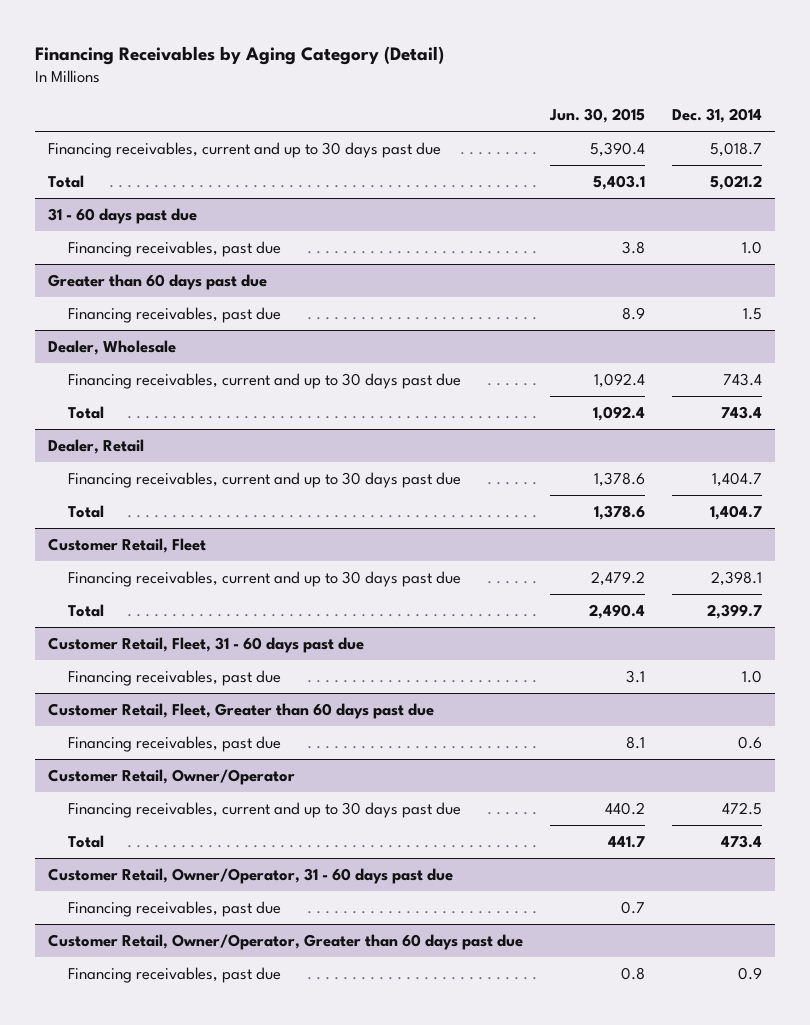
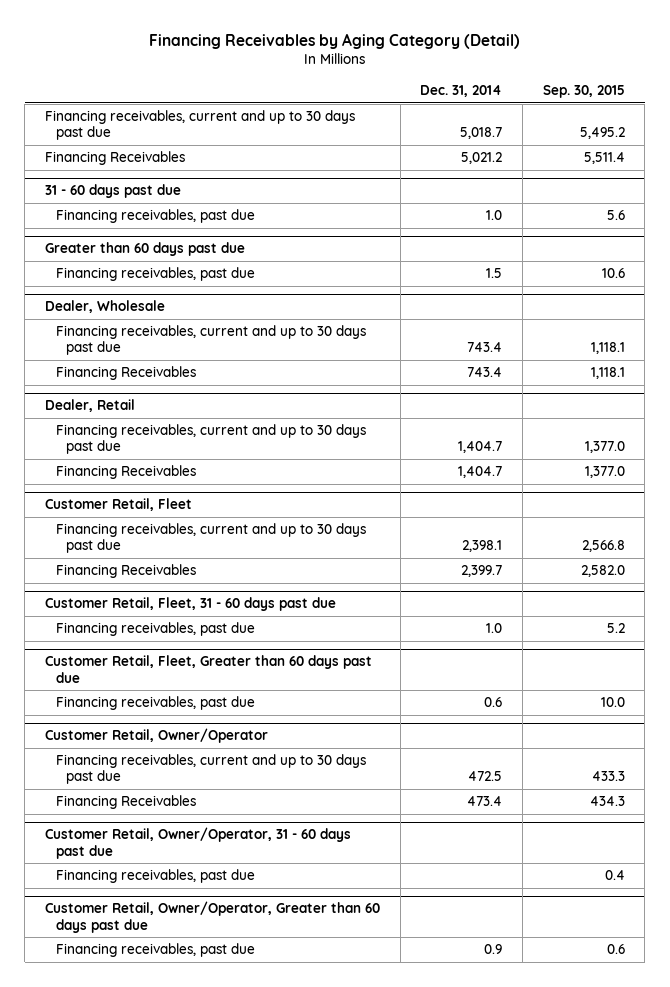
- | Jun. 30, 2015 | Dec. 31, 2014
+ | Dec. 31, 2014 | Sep. 30, 2015
- Total | 5,403.1 | 5,021.2
+ Financing Receivables | 5,021.2 | 5,511.4
@ Dealer, Wholesale
- Total | 1,092.4 | 743.4
+ Financing Receivables | 743.4 | 1,118.1
@ Dealer, Retail
- Total | 1,378.6 | 1,404.7
+ Financing Receivables | 1,404.7 | 1,377.0
@ Customer Retail, Fleet
- Total | 2,490.4 | 2,399.7
+ Financing Receivables | 2,399.7 | 2,582.0
@ Customer Retail, Owner/Operator
- Total | 441.7 | 473.4
+ Financing Receivables | 473.4 | 434.3

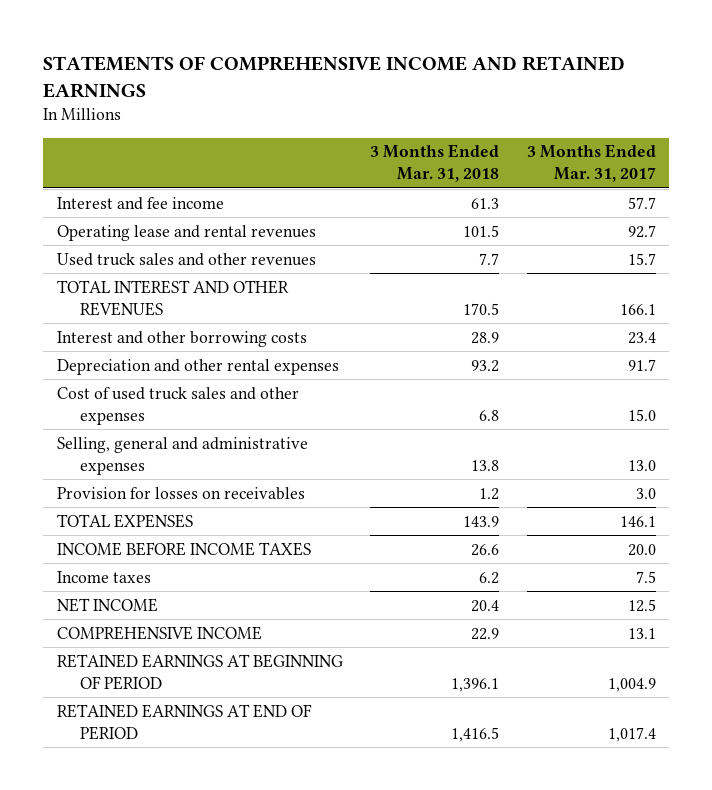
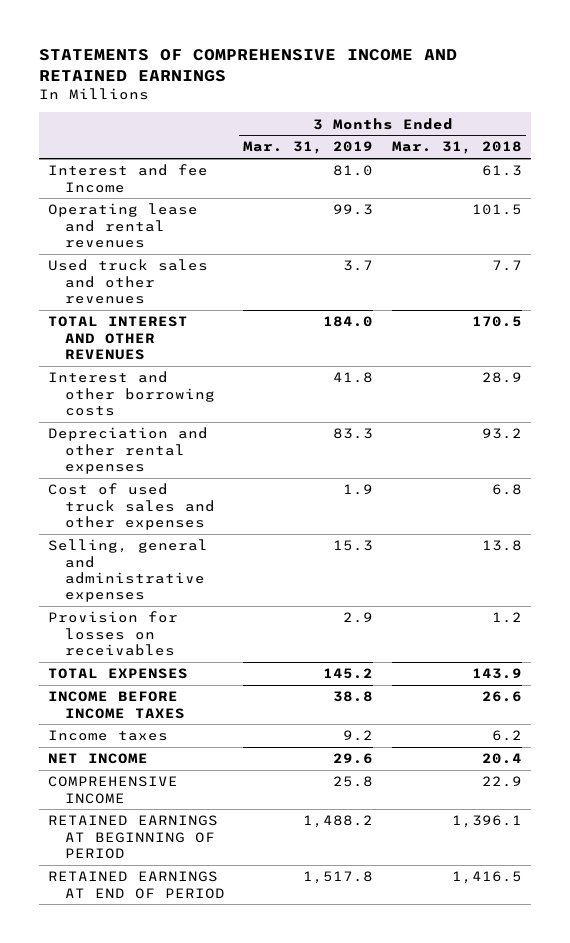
- | 3 Months Ended Mar. 31, 2018 | 3 Months Ended Mar. 31, 2017
+ | 3 Months Ended Mar. 31, 2019 | 3 Months Ended Mar. 31, 2018
- Interest and fee income | 61.3 | 57.7
+ Interest and fee Income | 81.0 | 61.3

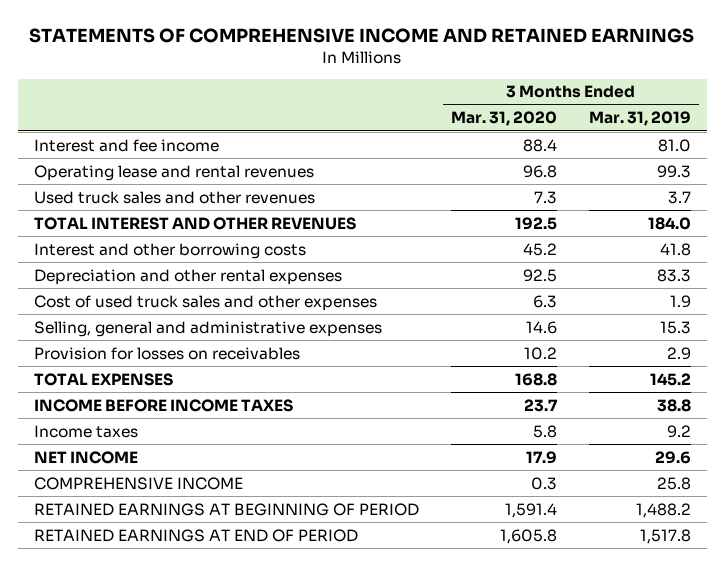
- | 3 Months Ended Mar. 31, 2019 | 3 Months Ended Mar. 31, 2018
+ | 3 Months Ended Mar. 31, 2020 | 3 Months Ended Mar. 31, 2019
- Interest and fee Income | 81.0 | 61.3
+ Interest and fee income | 88.4 | 81.0

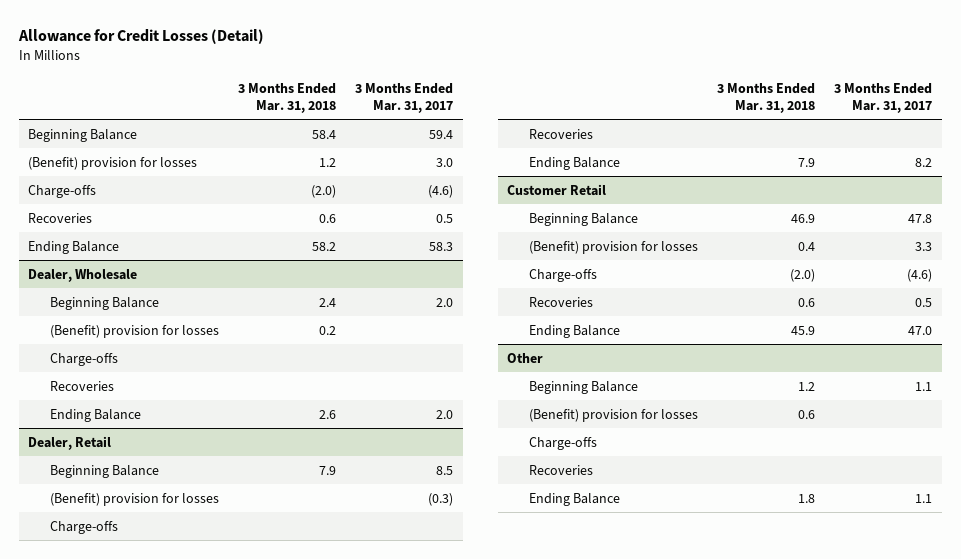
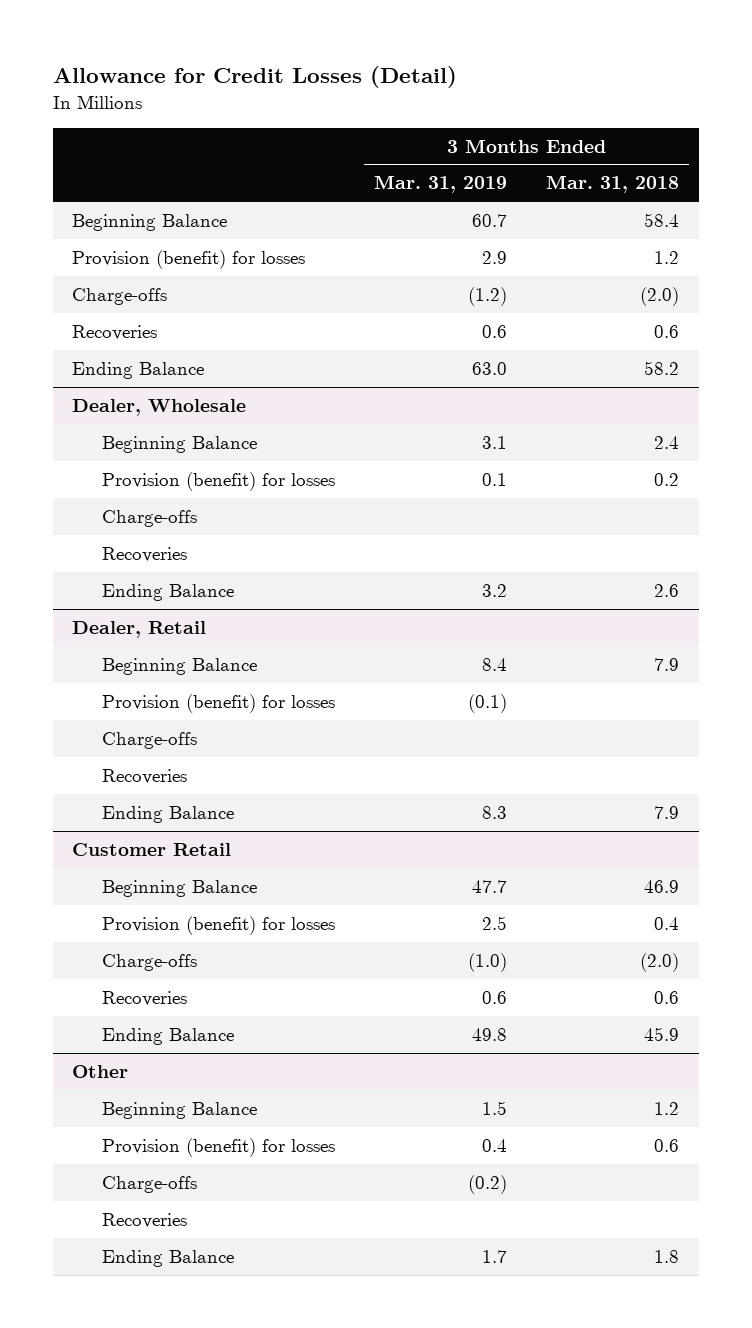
- | 3 Months Ended Mar. 31, 2018 | 3 Months Ended Mar. 31, 2017
+ | 3 Months Ended Mar. 31, 2019 | 3 Months Ended Mar. 31, 2018
- (Benefit) provision for losses | 1.2 | 3.0
+ Provision (benefit) for losses | 2.9 | 1.2
@ Dealer, Wholesale
- (Benefit) provision for losses | 0.2 |
+ Provision (benefit) for losses | 0.1 | 0.2
@ Dealer, Retail
- (Benefit) provision for losses | | (0.3)
+ Provision (benefit) for losses | (0.1) |
@ Customer Retail
- (Benefit) provision for losses | 0.4 | 3.3
+ Provision (benefit) for losses | 2.5 | 0.4
@ Other
- (Benefit) provision for losses | 0.6 |
+ Provision (benefit) for losses | 0.4 | 0.6

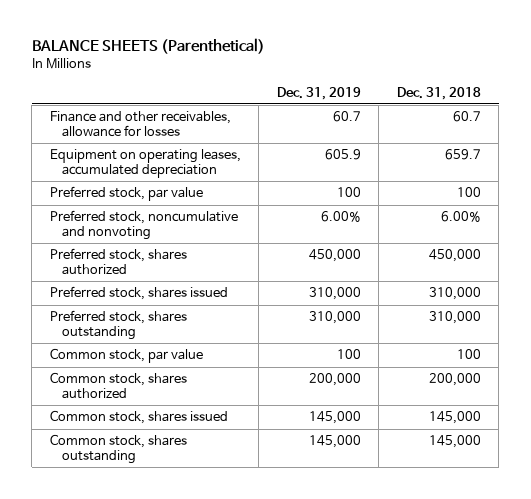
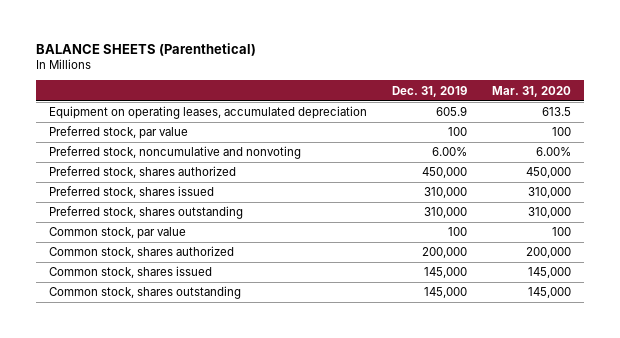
- | Dec. 31, 2019 | Dec. 31, 2018
+ | Dec. 31, 2019 | Mar. 31, 2020
- Finance and other receivables, allowance for losses | 60.7 | 60.7

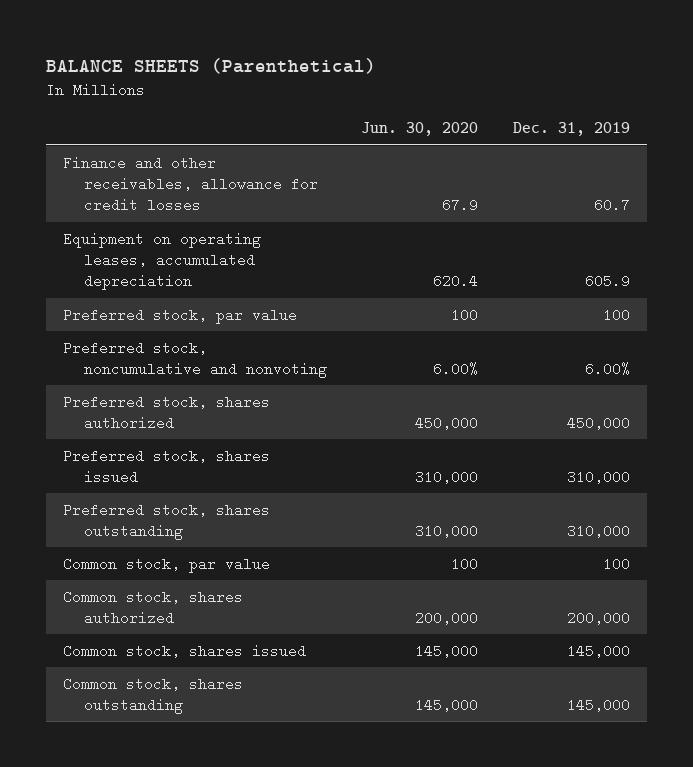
- | Dec. 31, 2019 | Mar. 31, 2020
+ | Jun. 30, 2020 | Dec. 31, 2019
+ Finance and other receivables, allowance for credit losses | 67.9 | 60.7

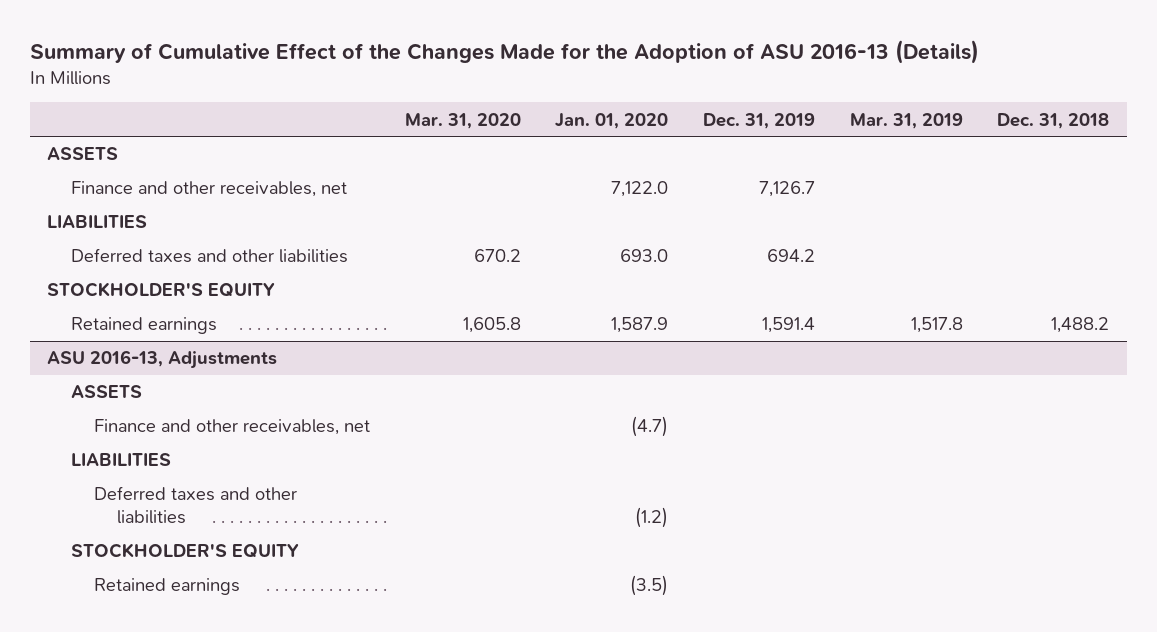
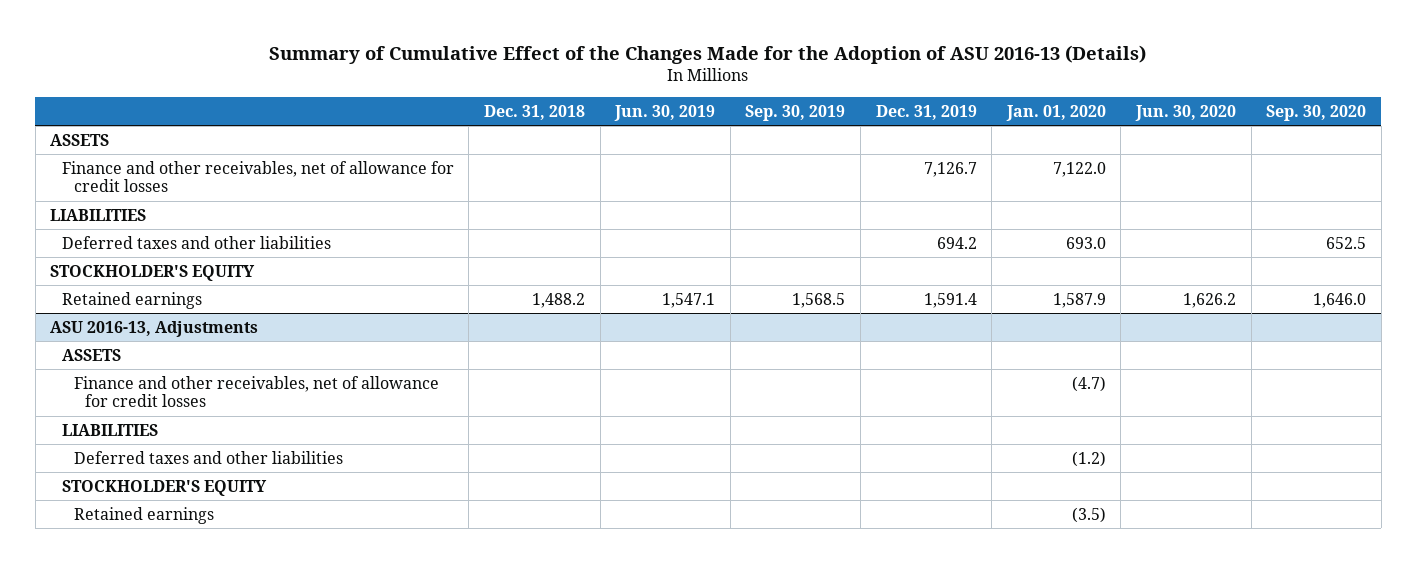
- | Mar. 31, 2020 | Jan. 01, 2020 | Dec. 31, 2019 | Mar. 31, 2019 | Dec. 31, 2018
+ | Dec. 31, 2018 | Jun. 30, 2019 | Sep. 30, 2019 | Dec. 31, 2019 | Jan. 01, 2020 | Jun. 30, 2020 | Sep. 30, 2020
- Finance and other receivables, net | | 7,122.0 | 7,126.7 | |
+ Finance and other receivables, net of allowance for credit losses | | | | 7,126.7 | 7,122.0 | |
@ ASU 2016-13, Adjustments
- Finance and other receivables, net | | (4.7) | | |
+ Finance and other receivables, net of allowance for credit losses | | | | | (4.7) | |

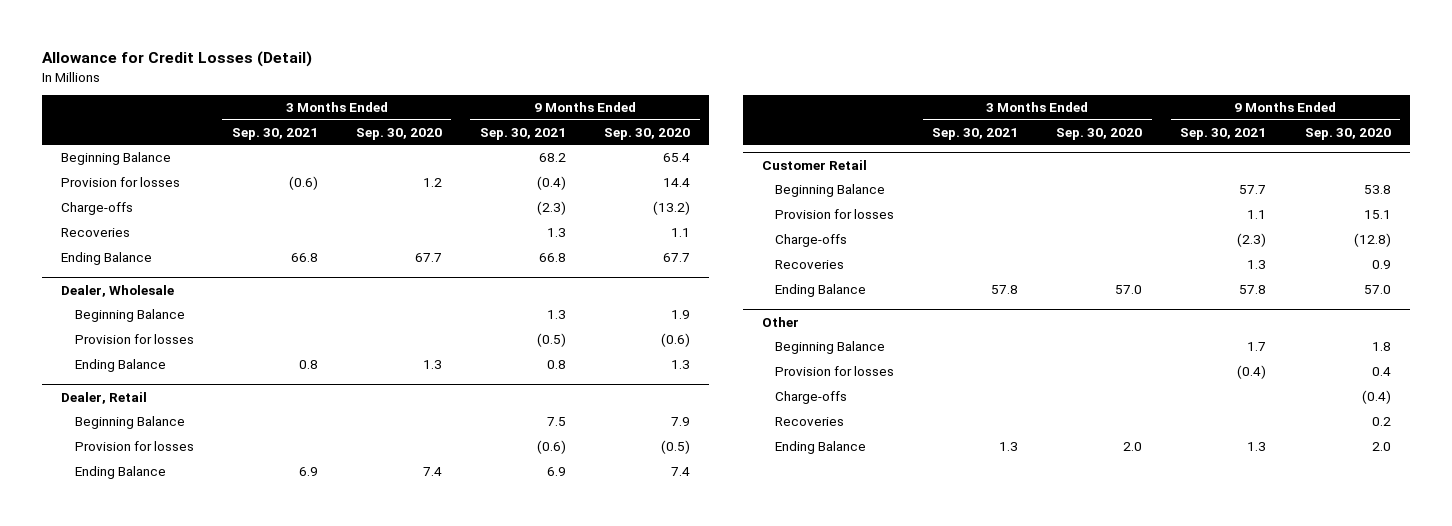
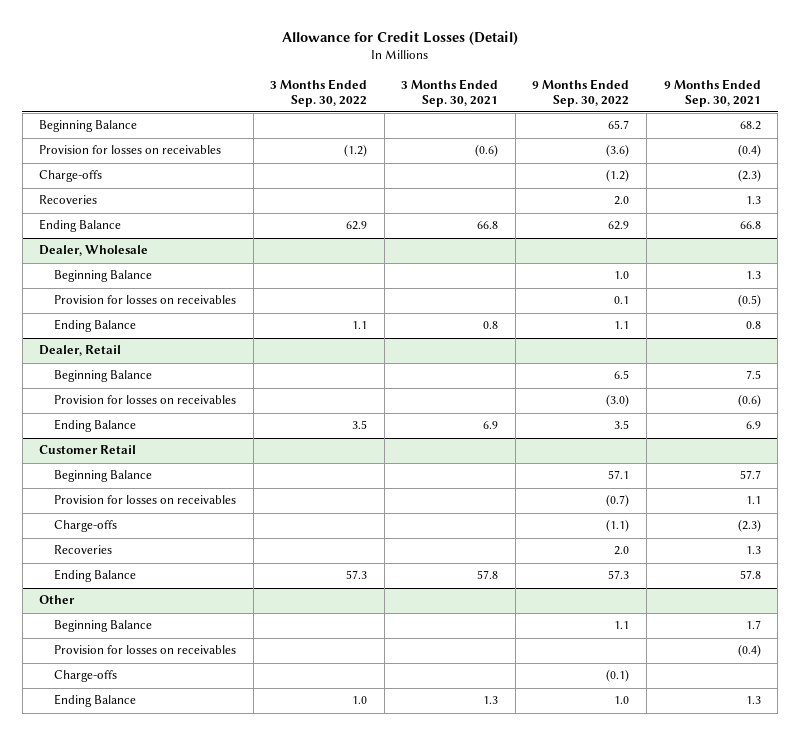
- | 3 Months Ended Sep. 30, 2021 | 3 Months Ended Sep. 30, 2020 | 9 Months Ended Sep. 30, 2021 | 9 Months Ended Sep. 30, 2020
+ | 3 Months Ended Sep. 30, 2022 | 3 Months Ended Sep. 30, 2021 | 9 Months Ended Sep. 30, 2022 | 9 Months Ended Sep. 30, 2021
- Provision for losses | (0.6) | 1.2 | (0.4) | 14.4
+ Provision for losses on receivables | (1.2) | (0.6) | (3.6) | (0.4)
@ Dealer, Wholesale
- Provision for losses | | | (0.5) | (0.6)
+ Provision for losses on receivables | | | 0.1 | (0.5)
@ Dealer, Retail
- Provision for losses | | | (0.6) | (0.5)
+ Provision for losses on receivables | | | (3.0) | (0.6)
@ Customer Retail
- Provision for losses | | | 1.1 | 15.1
+ Provision for losses on receivables | | | (0.7) | 1.1
@ Other
- Provision for losses | | | (0.4) | 0.4
+ Provision for losses on receivables | | | | (0.4)
- Recoveries | | | | 0.2

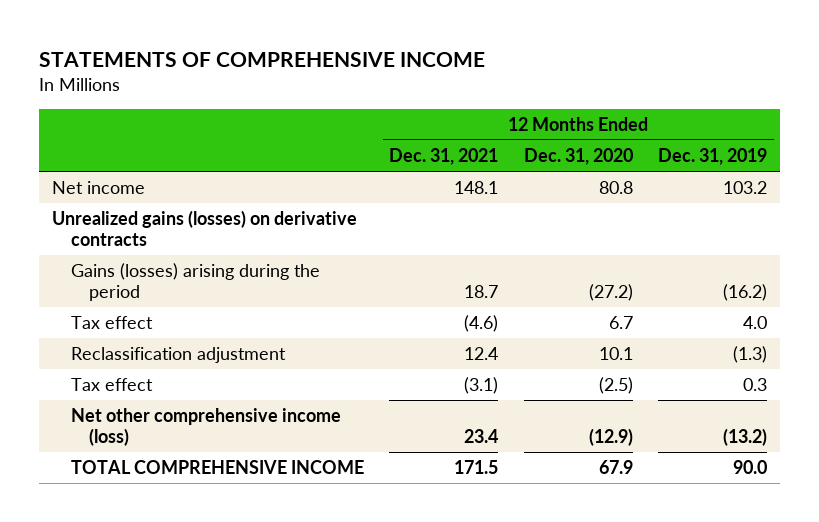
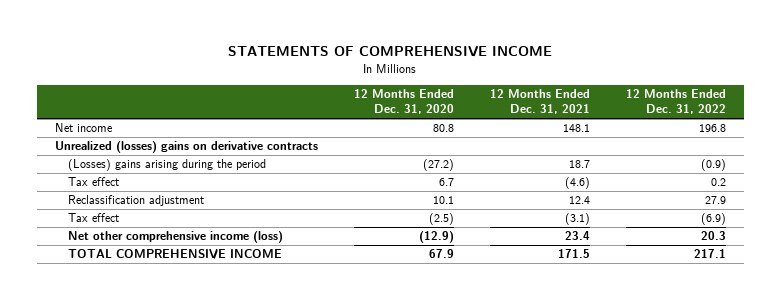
- | 12 Months Ended Dec. 31, 2021 | 12 Months Ended Dec. 31, 2020 | 12 Months Ended Dec. 31, 2019
+ | 12 Months Ended Dec. 31, 2020 | 12 Months Ended Dec. 31, 2021 | 12 Months Ended Dec. 31, 2022
- Unrealized gains (losses) on derivative contracts
- Gains (losses) arising during the period | 18.7 | (27.2) | (16.2)
+ Unrealized (losses) gains on derivative contracts
+ (Losses) gains arising during the period | (27.2) | 18.7 | (0.9)

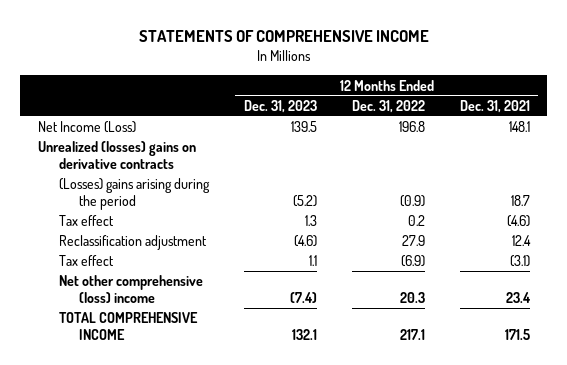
- | 12 Months Ended Dec. 31, 2020 | 12 Months Ended Dec. 31, 2021 | 12 Months Ended Dec. 31, 2022
+ | 12 Months Ended Dec. 31, 2023 | 12 Months Ended Dec. 31, 2022 | 12 Months Ended Dec. 31, 2021
- Net income | 80.8 | 148.1 | 196.8
+ Net Income (Loss) | 139.5 | 196.8 | 148.1
- Net other comprehensive income (loss) | (12.9) | 23.4 | 20.3
+ Net other comprehensive (loss) income | (7.4) | 20.3 | 23.4

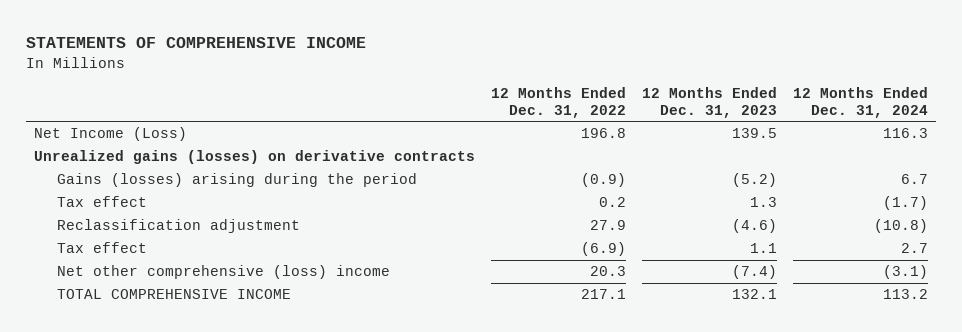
- | 12 Months Ended Dec. 31, 2023 | 12 Months Ended Dec. 31, 2022 | 12 Months Ended Dec. 31, 2021
+ | 12 Months Ended Dec. 31, 2022 | 12 Months Ended Dec. 31, 2023 | 12 Months Ended Dec. 31, 2024
- Unrealized (losses) gains on derivative contracts
- (Losses) gains arising during the period | (5.2) | (0.9) | 18.7
+ Unrealized gains (losses) on derivative contracts
+ Gains (losses) arising during the period | (0.9) | (5.2) | 6.7

